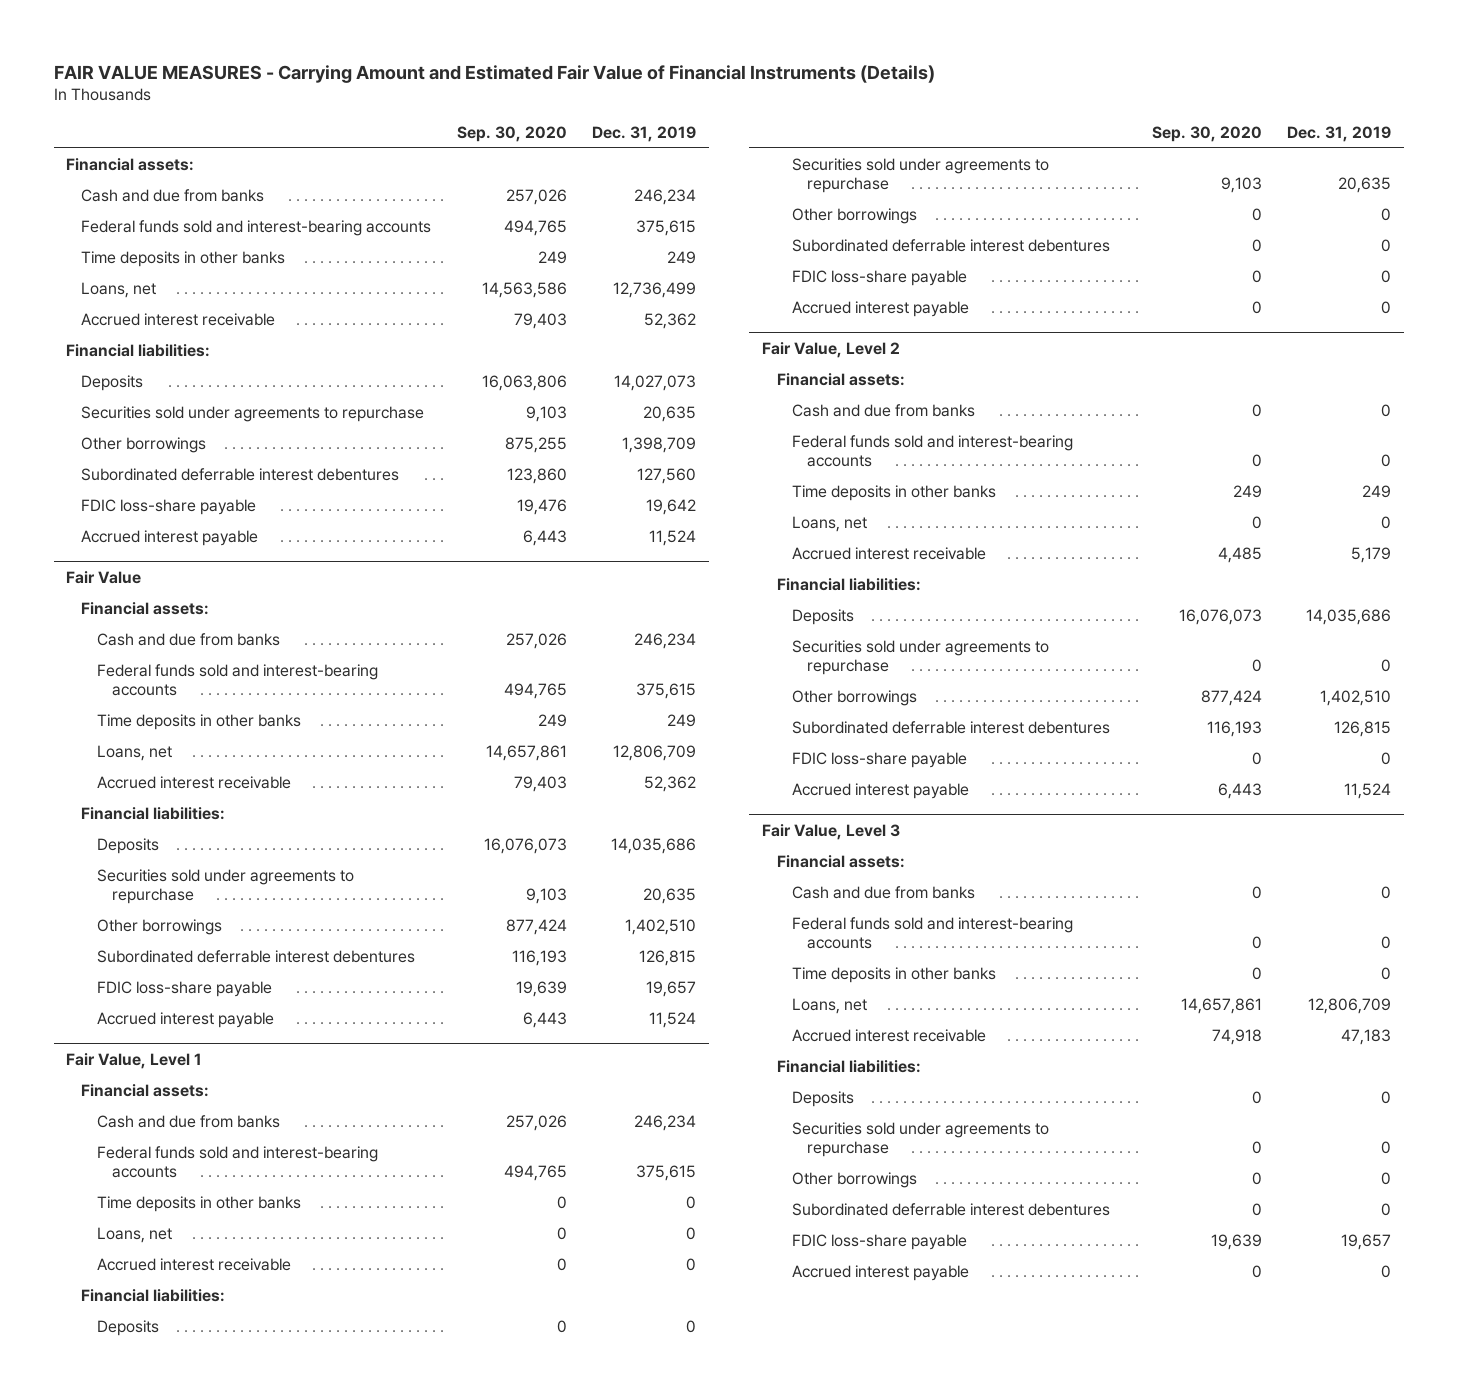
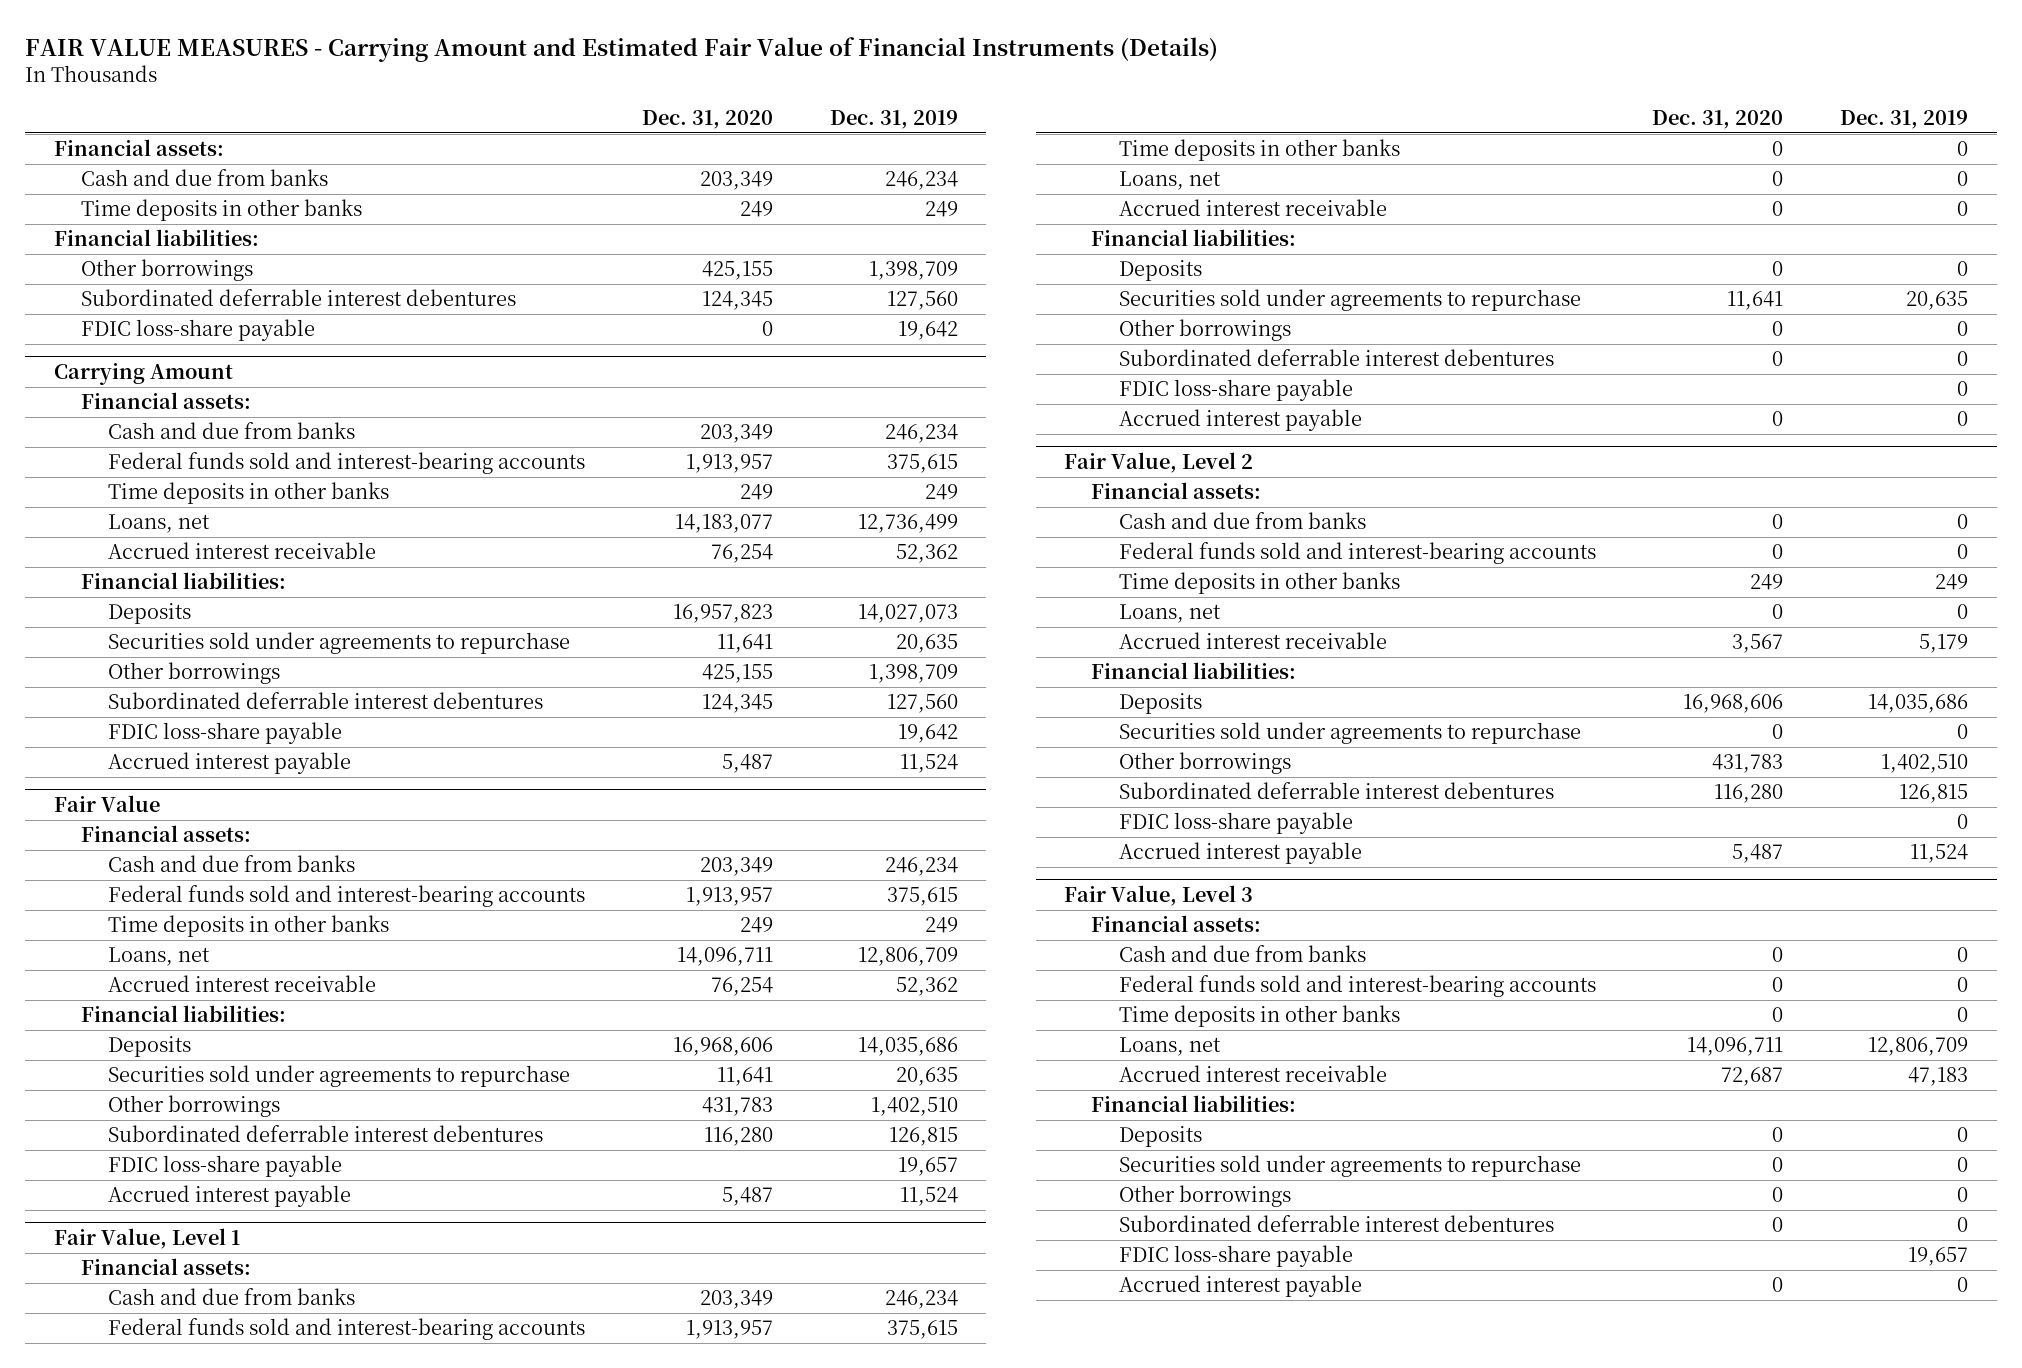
- | Sep. 30, 2020 | Dec. 31, 2019
+ | Dec. 31, 2020 | Dec. 31, 2019
+ Time deposits in other banks | 249 | 249
+ Financial liabilities:
+ Other borrowings | 425,155 | 1,398,709
+ Subordinated deferrable interest debentures | 124,345 | 127,560
+ FDIC loss-share payable | 0 | 19,642
+ Carrying Amount
+ Financial assets:
+ Cash and due from banks | 203,349 | 246,234

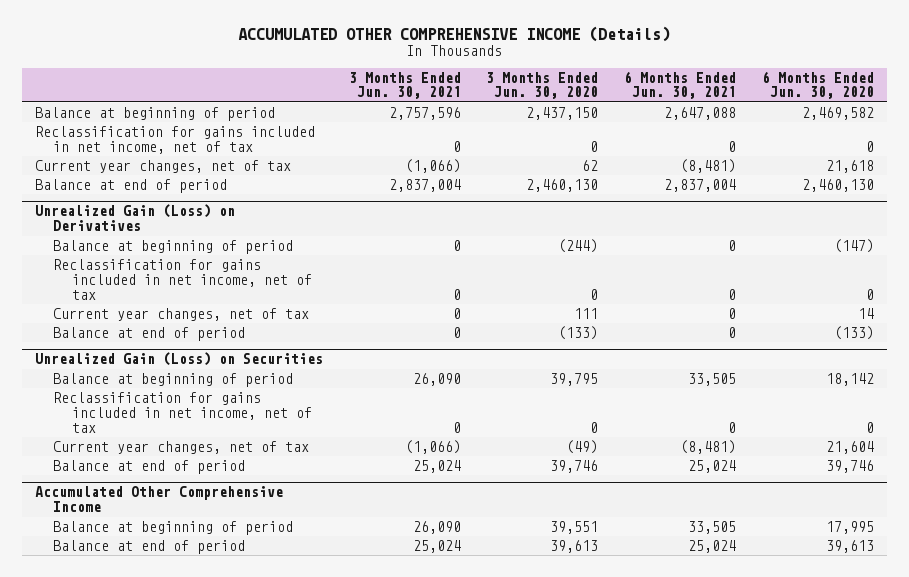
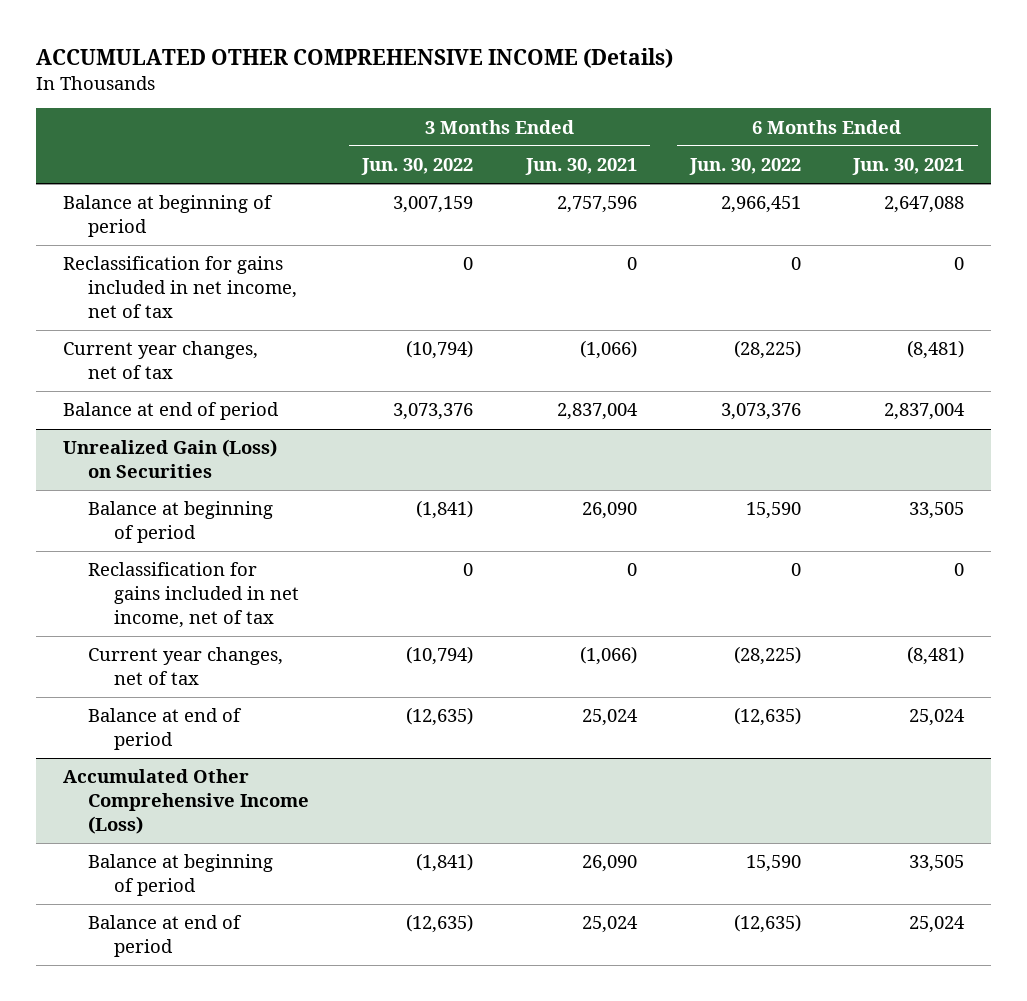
- | 3 Months Ended Jun. 30, 2021 | 3 Months Ended Jun. 30, 2020 | 6 Months Ended Jun. 30, 2021 | 6 Months Ended Jun. 30, 2020
+ | 3 Months Ended Jun. 30, 2022 | 3 Months Ended Jun. 30, 2021 | 6 Months Ended Jun. 30, 2022 | 6 Months Ended Jun. 30, 2021
- Unrealized Gain (Loss) on Derivatives
- Balance at beginning of period | 0 | (244) | 0 | (147)
- Reclassification for gains included in net income, net of tax | 0 | 0 | 0 | 0
- Current year changes, net of tax | 0 | 111 | 0 | 14
- Balance at end of period | 0 | (133) | 0 | (133)
- Accumulated Other Comprehensive Income
+ Accumulated Other Comprehensive Income (Loss)

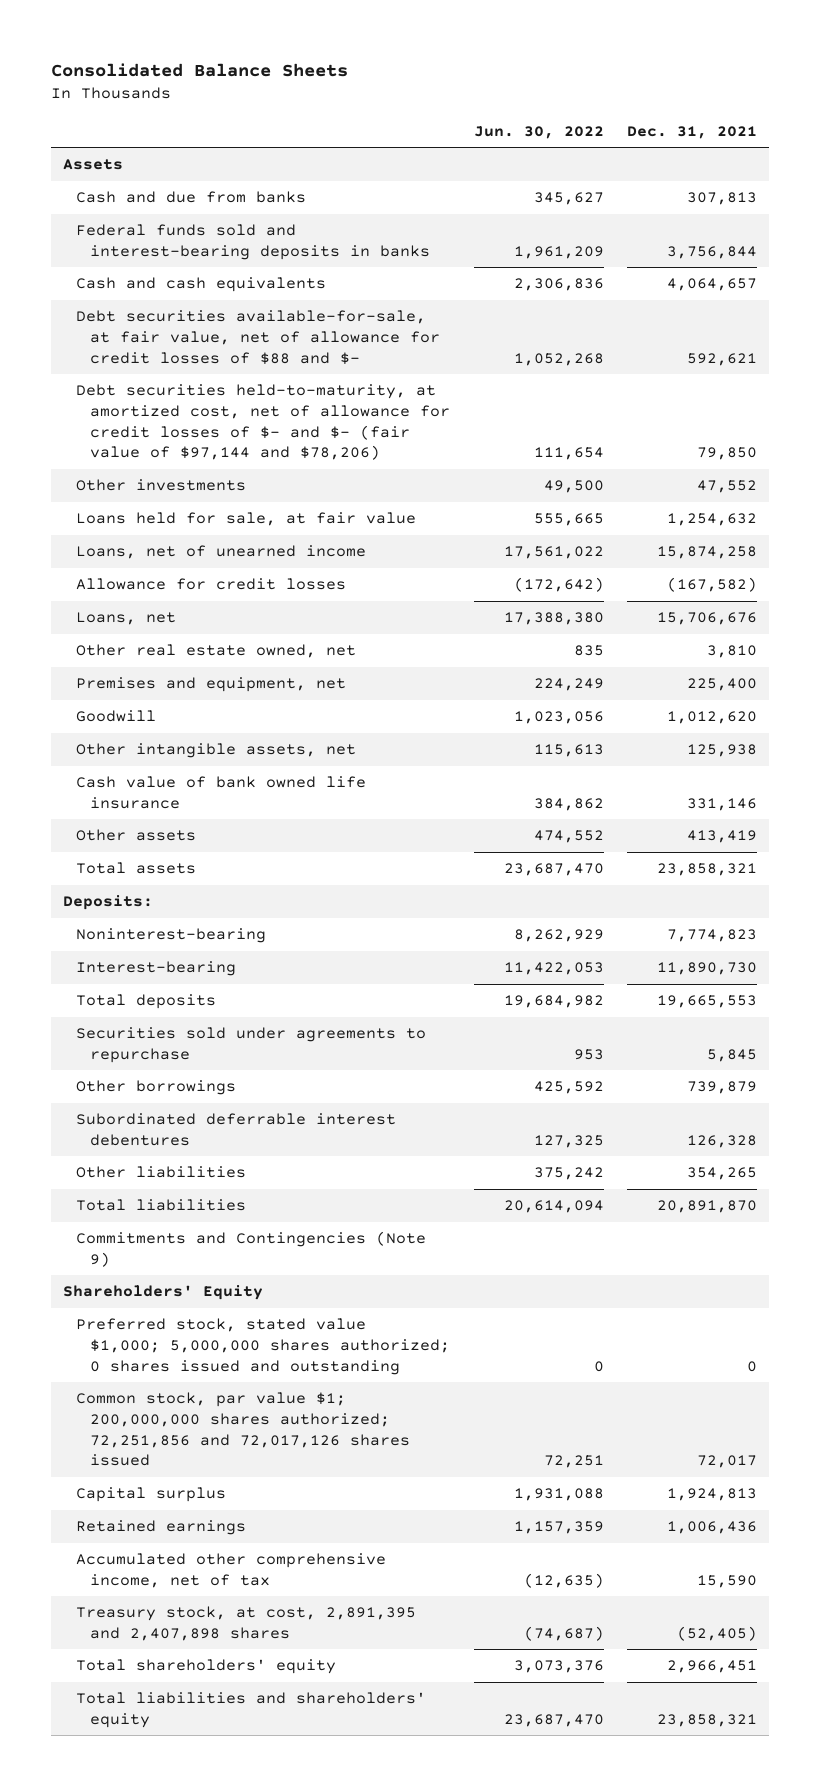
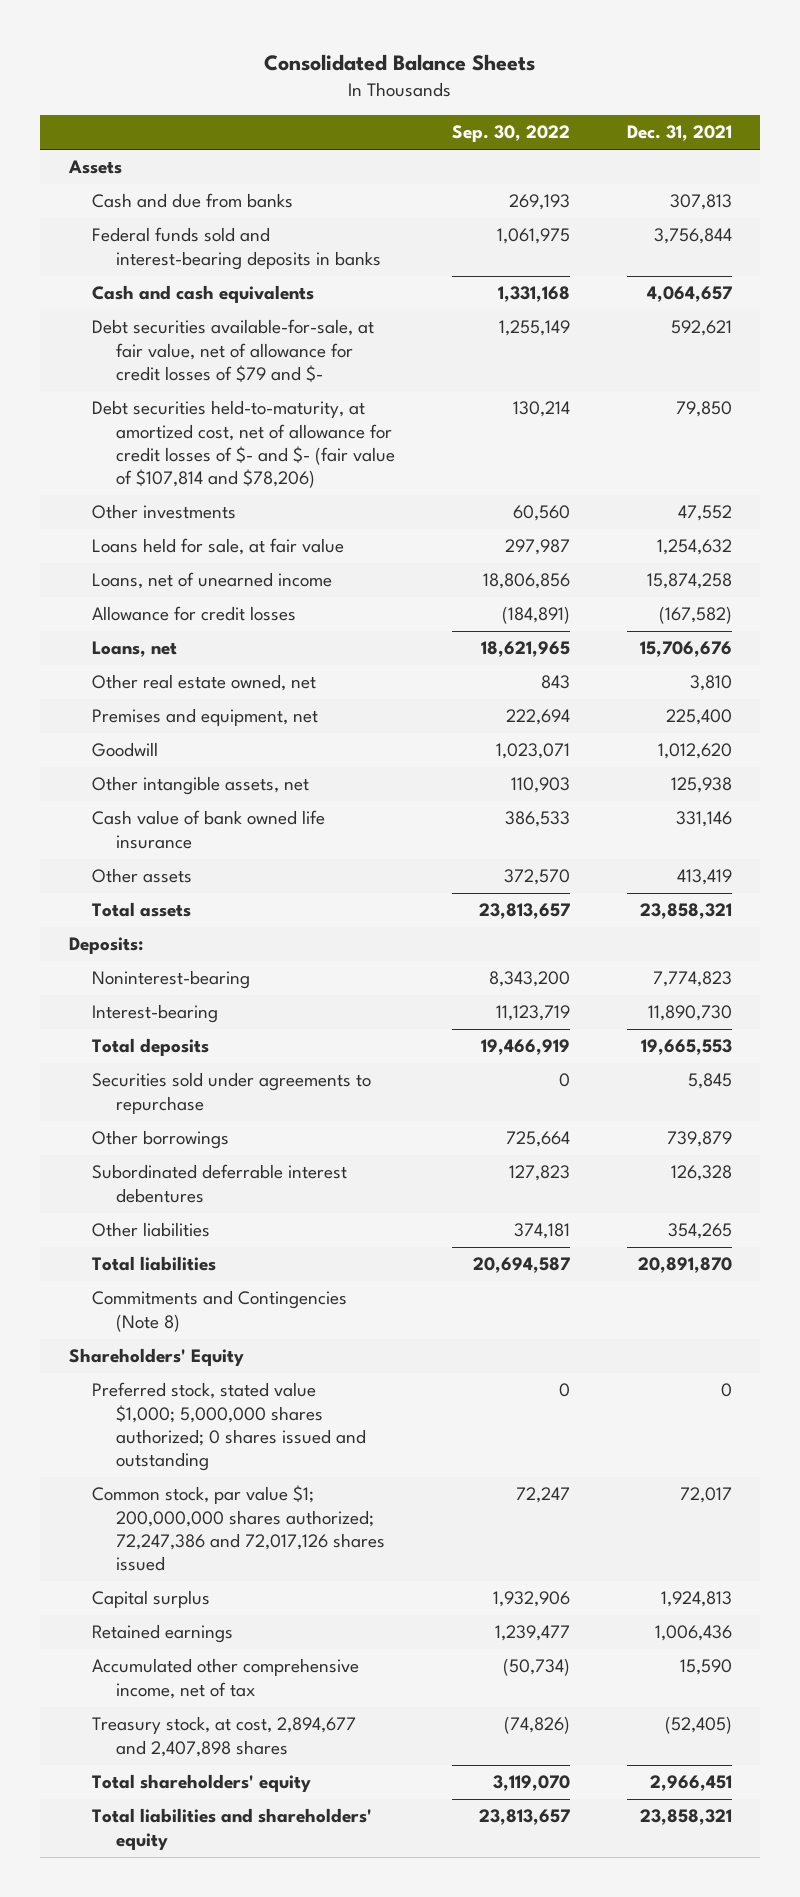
- | Jun. 30, 2022 | Dec. 31, 2021
+ | Sep. 30, 2022 | Dec. 31, 2021
- Debt securities available-for-sale, at fair value, net of allowance for credit losses of $88 and $- | 1,052,268 | 592,621
- Debt securities held-to-maturity, at amortized cost, net of allowance for credit losses of $- and $- (fair value of $97,144 and $78,206) | 111,654 | 79,850
+ Debt securities available-for-sale, at fair value, net of allowance for credit losses of $79 and $- | 1,255,149 | 592,621
+ Debt securities held-to-maturity, at amortized cost, net of allowance for credit losses of $- and $- (fair value of $107,814 and $78,206) | 130,214 | 79,850
- Commitments and Contingencies (Note 9)
+ Commitments and Contingencies (Note 8)
- Common stock, par value $1; 200,000,000 shares authorized; 72,251,856 and 72,017,126 shares issued | 72,251 | 72,017
+ Common stock, par value $1; 200,000,000 shares authorized; 72,247,386 and 72,017,126 shares issued | 72,247 | 72,017
- Treasury stock, at cost, 2,891,395 and 2,407,898 shares | (74,687) | (52,405)
+ Treasury stock, at cost, 2,894,677 and 2,407,898 shares | (74,826) | (52,405)

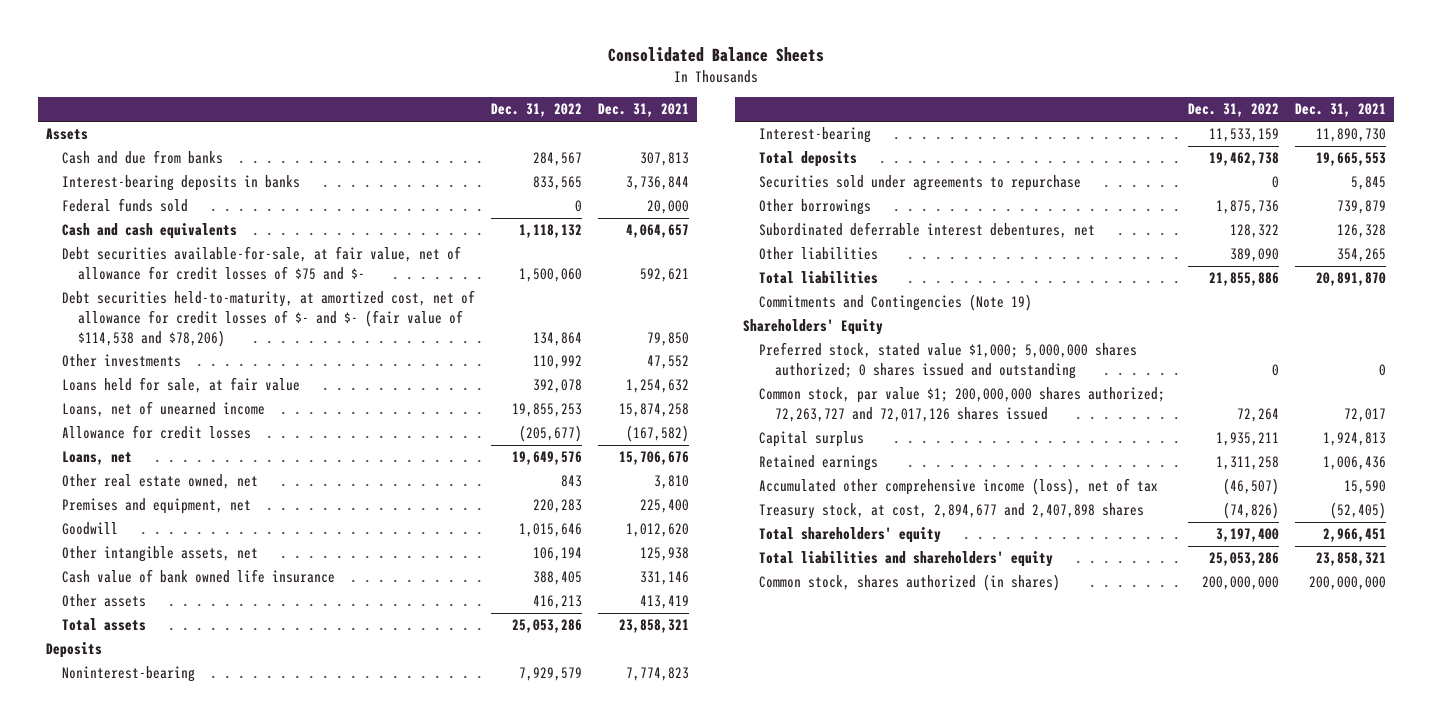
- | Sep. 30, 2022 | Dec. 31, 2021
+ | Dec. 31, 2022 | Dec. 31, 2021
- Federal funds sold and interest-bearing deposits in banks | 1,061,975 | 3,756,844
+ Interest-bearing deposits in banks | 833,565 | 3,736,844
+ Federal funds sold | 0 | 20,000
- Debt securities available-for-sale, at fair value, net of allowance for credit losses of $79 and $- | 1,255,149 | 592,621
- Debt securities held-to-maturity, at amortized cost, net of allowance for credit losses of $- and $- (fair value of $107,814 and $78,206) | 130,214 | 79,850
+ Debt securities available-for-sale, at fair value, net of allowance for credit losses of $75 and $- | 1,500,060 | 592,621
+ Debt securities held-to-maturity, at amortized cost, net of allowance for credit losses of $- and $- (fair value of $114,538 and $78,206) | 134,864 | 79,850
- Deposits:
+ Deposits
- Subordinated deferrable interest debentures | 127,823 | 126,328
+ Subordinated deferrable interest debentures, net | 128,322 | 126,328
- Commitments and Contingencies (Note 8)
+ Commitments and Contingencies (Note 19)
- Common stock, par value $1; 200,000,000 shares authorized; 72,247,386 and 72,017,126 shares issued | 72,247 | 72,017
+ Common stock, par value $1; 200,000,000 shares authorized; 72,263,727 and 72,017,126 shares issued | 72,264 | 72,017
- Accumulated other comprehensive income, net of tax | (50,734) | 15,590
+ Accumulated other comprehensive income (loss), net of tax | (46,507) | 15,590
+ Common stock, shares authorized (in shares) | 200,000,000 | 200,000,000

